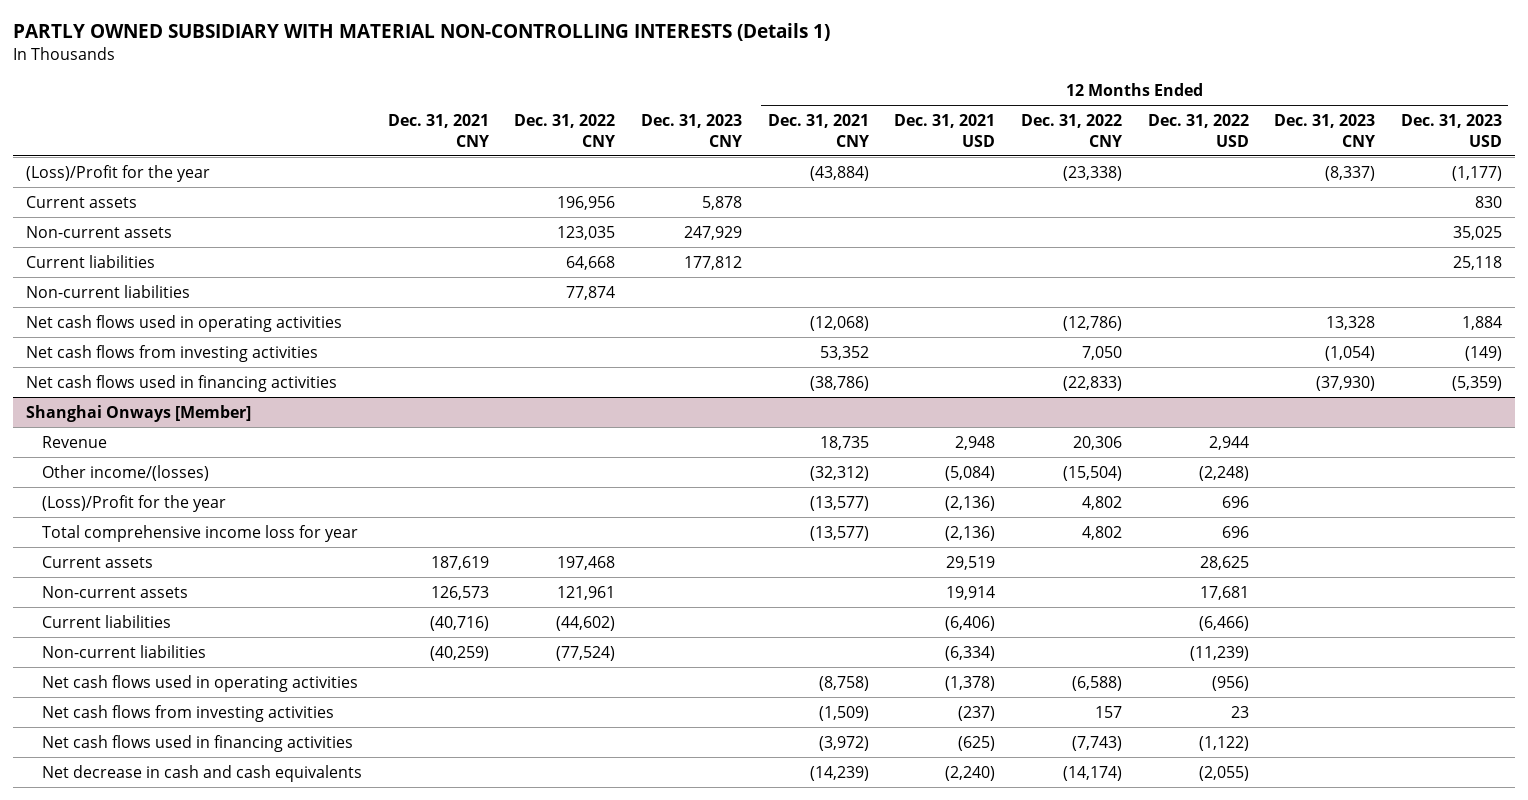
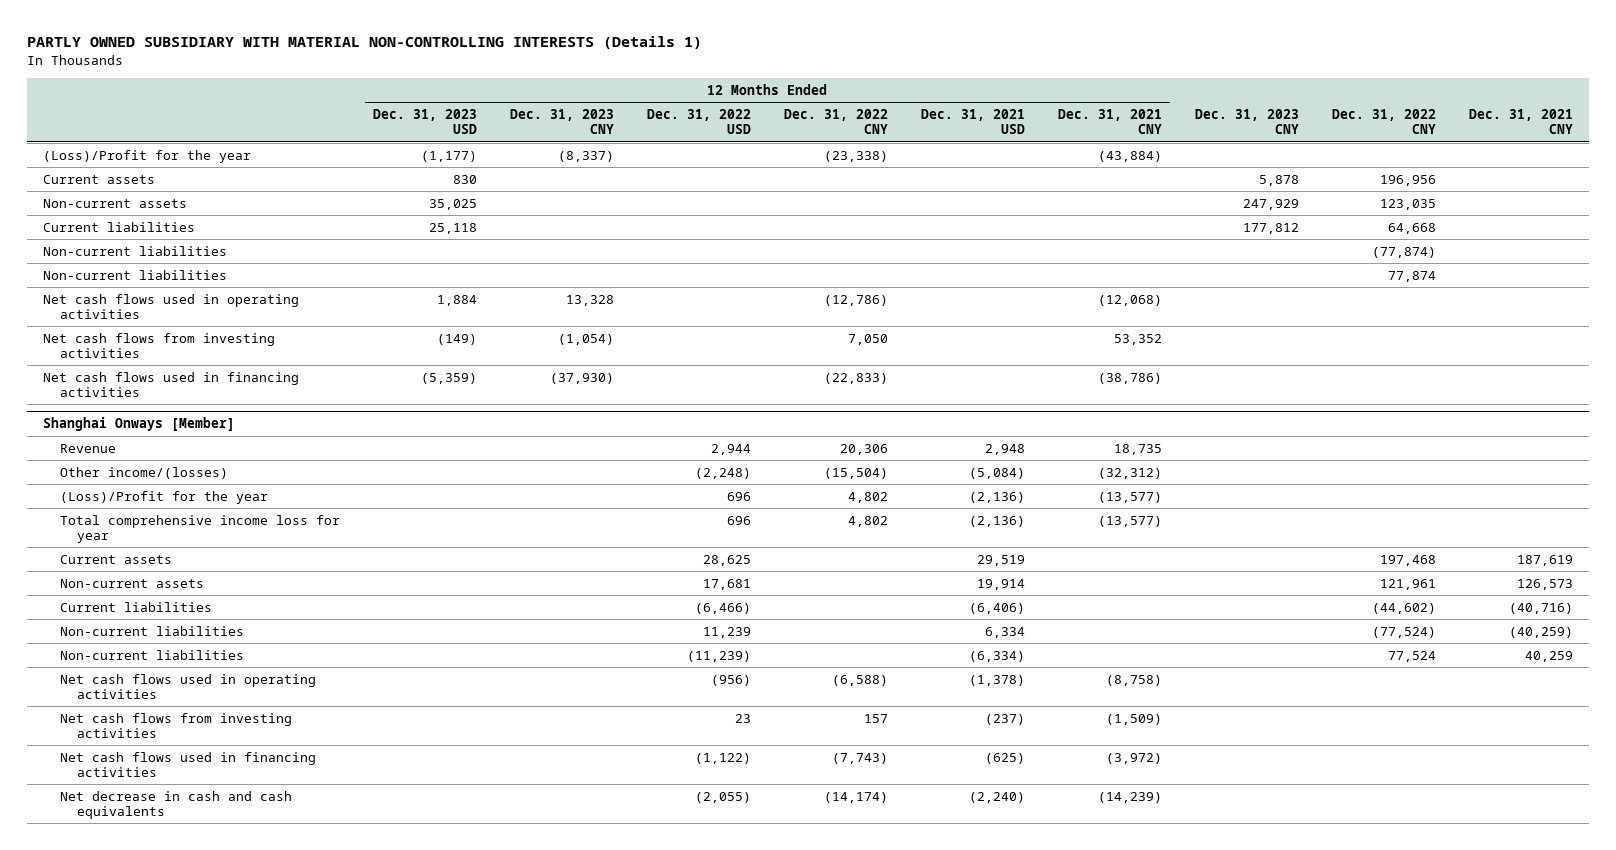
- | Dec. 31, 2021 CNY | Dec. 31, 2022 CNY | Dec. 31, 2023 CNY | 12 Months Ended Dec. 31, 2021 CNY | 12 Months Ended Dec. 31, 2021 USD | 12 Months Ended Dec. 31, 2022 CNY | 12 Months Ended Dec. 31, 2022 USD | 12 Months Ended Dec. 31, 2023 CNY | 12 Months Ended Dec. 31, 2023 USD
+ | 12 Months Ended Dec. 31, 2023 USD | 12 Months Ended Dec. 31, 2023 CNY | 12 Months Ended Dec. 31, 2022 USD | 12 Months Ended Dec. 31, 2022 CNY | 12 Months Ended Dec. 31, 2021 USD | 12 Months Ended Dec. 31, 2021 CNY | Dec. 31, 2023 CNY | Dec. 31, 2022 CNY | Dec. 31, 2021 CNY
+ Non-current liabilities | | | | | | | | (77,874) |
@ Shanghai Onways [Member]
- Non-current liabilities | (40,259) | (77,524) | | | (6,334) | | (11,239) | |
+ Non-current liabilities | | | 11,239 | | 6,334 | | | (77,524) | (40,259)
+ Non-current liabilities | | | (11,239) | | (6,334) | | | 77,524 | 40,259

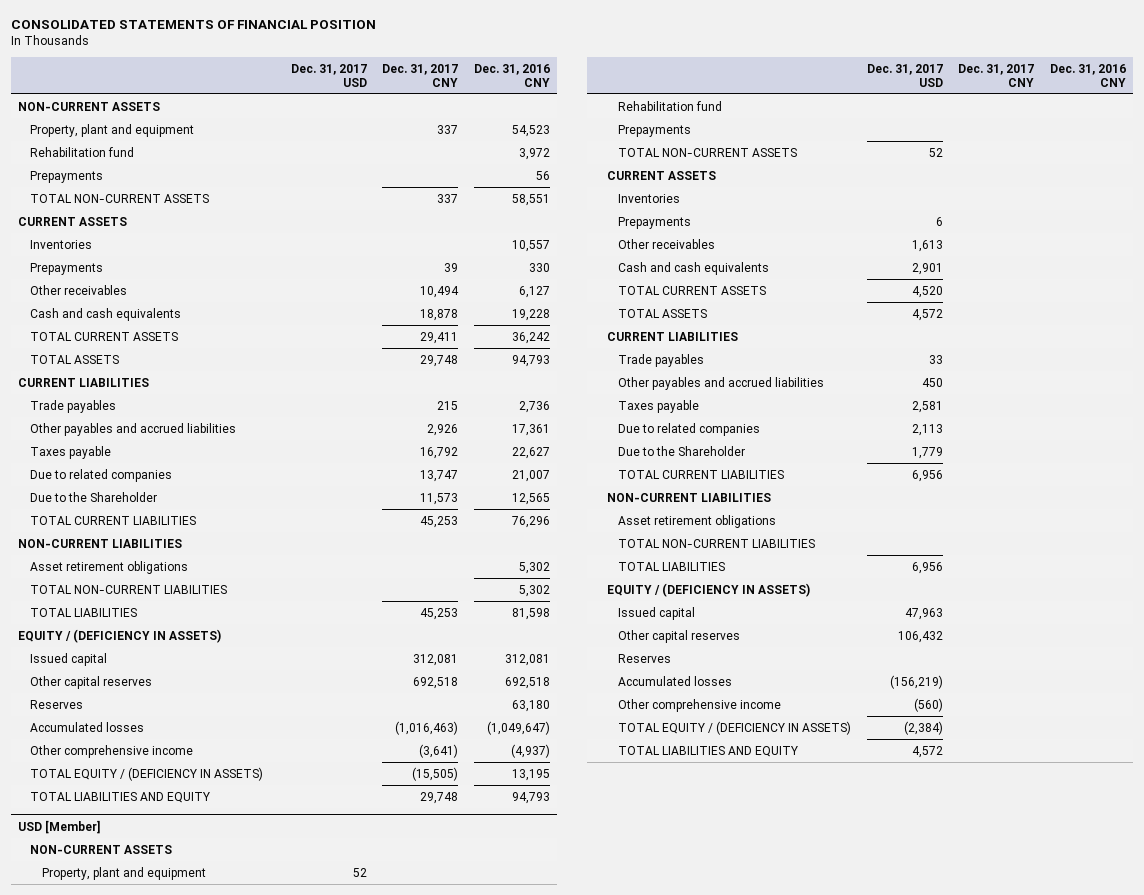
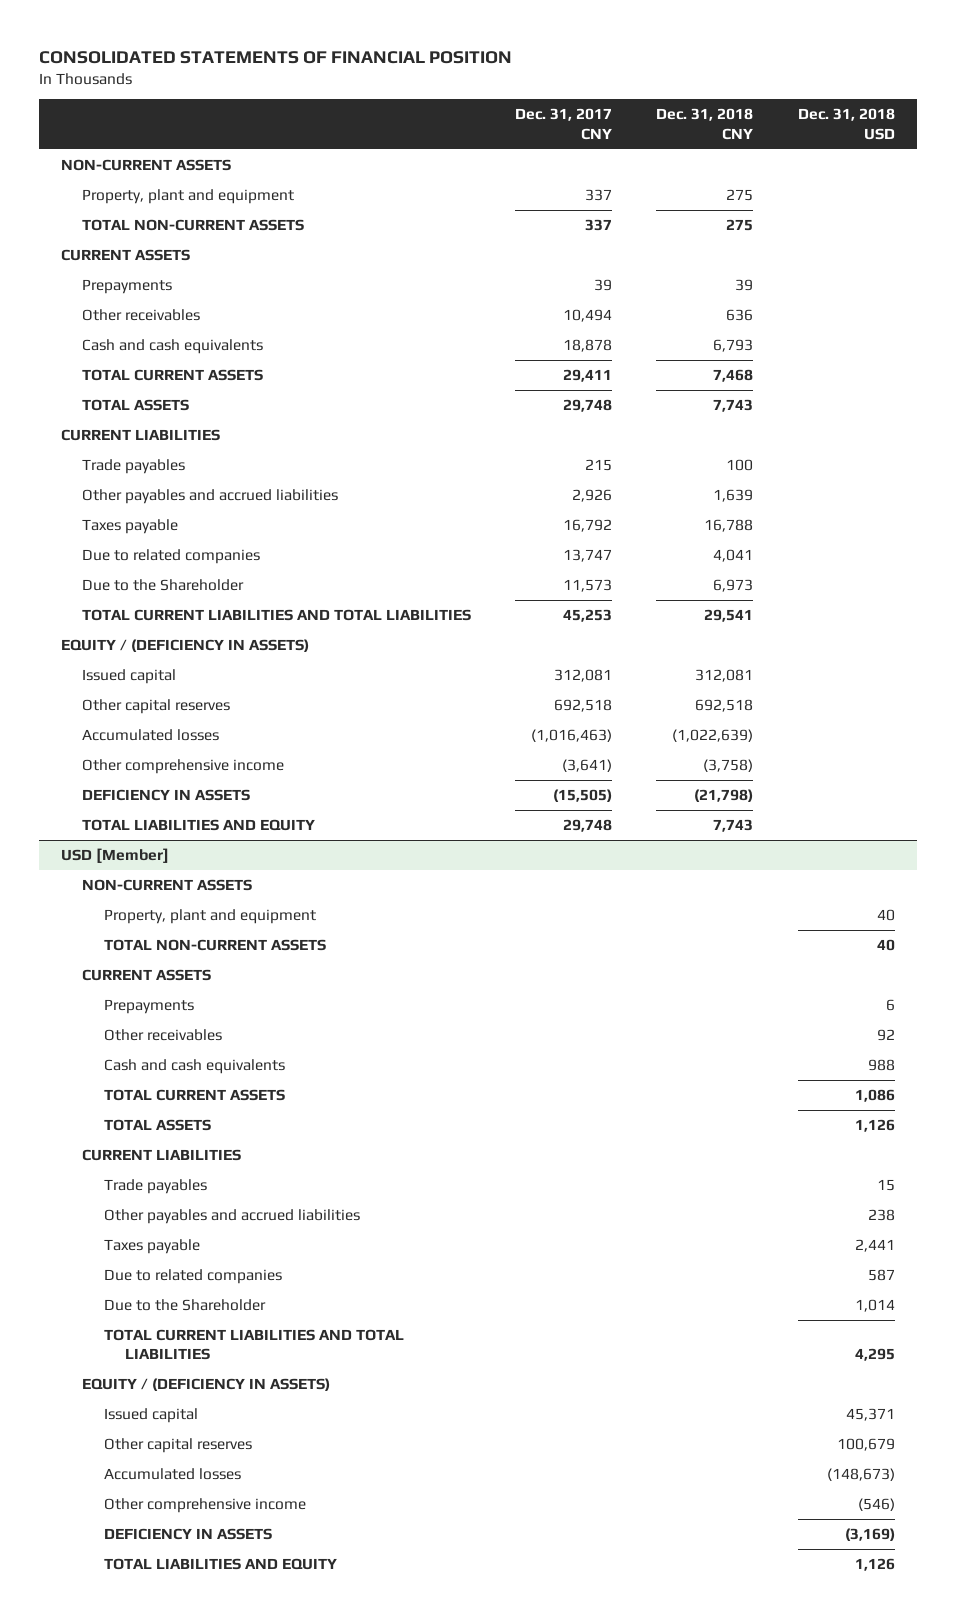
- | Dec. 31, 2017 USD | Dec. 31, 2017 CNY | Dec. 31, 2016 CNY
+ | Dec. 31, 2017 CNY | Dec. 31, 2018 CNY | Dec. 31, 2018 USD
- Rehabilitation fund | | | 3,972
- Prepayments | | | 56
- Inventories | | | 10,557
- TOTAL CURRENT LIABILITIES | | 45,253 | 76,296
- NON-CURRENT LIABILITIES
- Asset retirement obligations | | | 5,302
- TOTAL NON-CURRENT LIABILITIES | | | 5,302
- TOTAL LIABILITIES | | 45,253 | 81,598
+ TOTAL CURRENT LIABILITIES AND TOTAL LIABILITIES | 45,253 | 29,541 |
- Reserves | | | 63,180
- TOTAL EQUITY / (DEFICIENCY IN ASSETS) | | (15,505) | 13,195
+ DEFICIENCY IN ASSETS | (15,505) | (21,798) |
@ USD [Member]
- Rehabilitation fund
- Prepayments
- Inventories
- TOTAL CURRENT LIABILITIES | 6,956 | |
- NON-CURRENT LIABILITIES
- Asset retirement obligations
- TOTAL NON-CURRENT LIABILITIES
- TOTAL LIABILITIES | 6,956 | |
+ TOTAL CURRENT LIABILITIES AND TOTAL LIABILITIES | | | 4,295
- Reserves
- TOTAL EQUITY / (DEFICIENCY IN ASSETS) | (2,384) | |
+ DEFICIENCY IN ASSETS | | | (3,169)

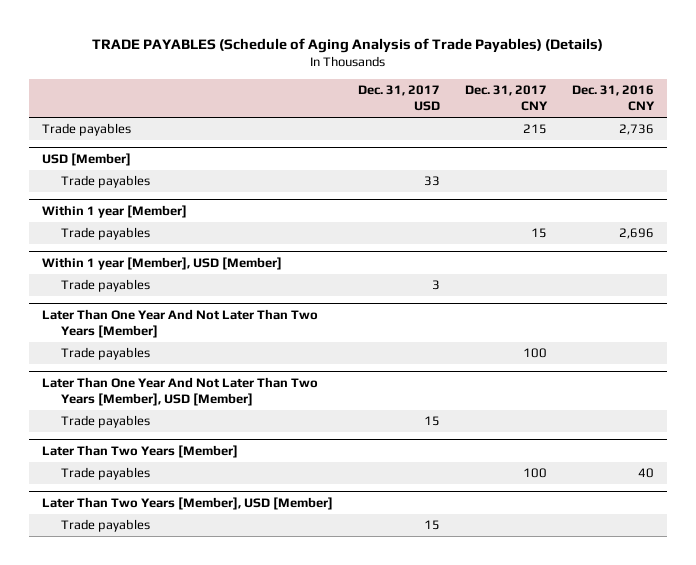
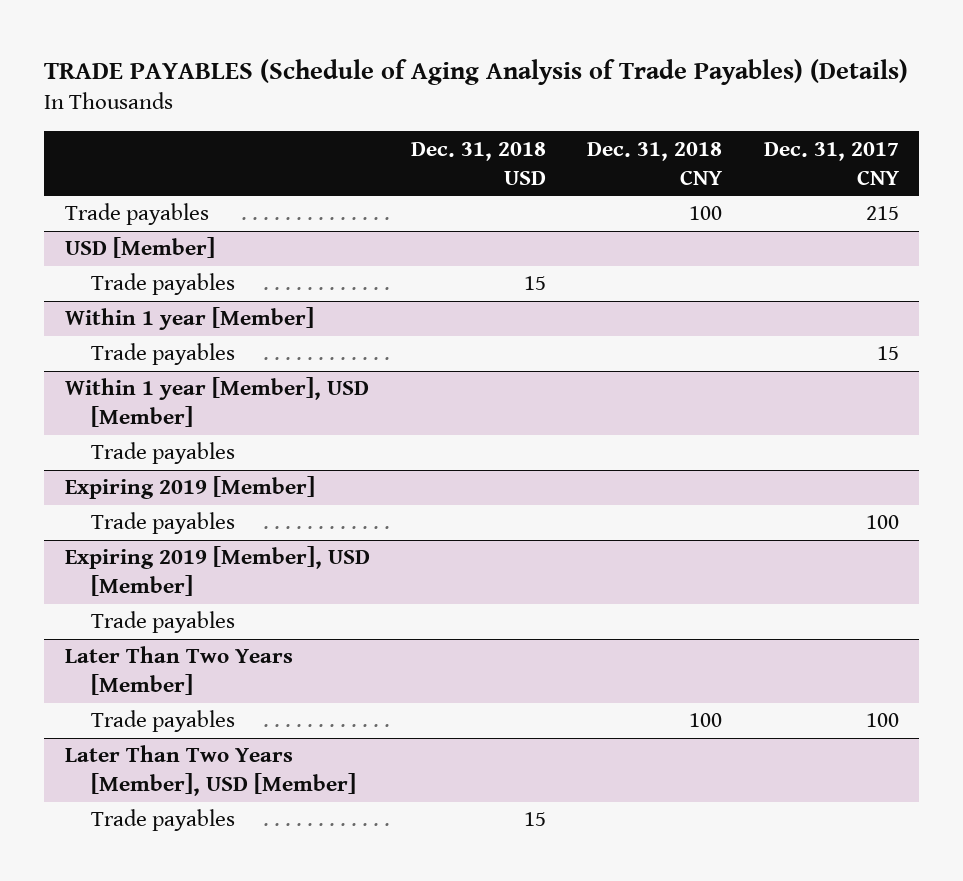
- | Dec. 31, 2017 USD | Dec. 31, 2017 CNY | Dec. 31, 2016 CNY
+ | Dec. 31, 2018 USD | Dec. 31, 2018 CNY | Dec. 31, 2017 CNY
- Later Than One Year And Not Later Than Two Years [Member]
+ Expiring 2019 [Member]
- Later Than One Year And Not Later Than Two Years [Member], USD [Member]
- Trade payables | 15 | |
+ Expiring 2019 [Member], USD [Member]
+ Trade payables

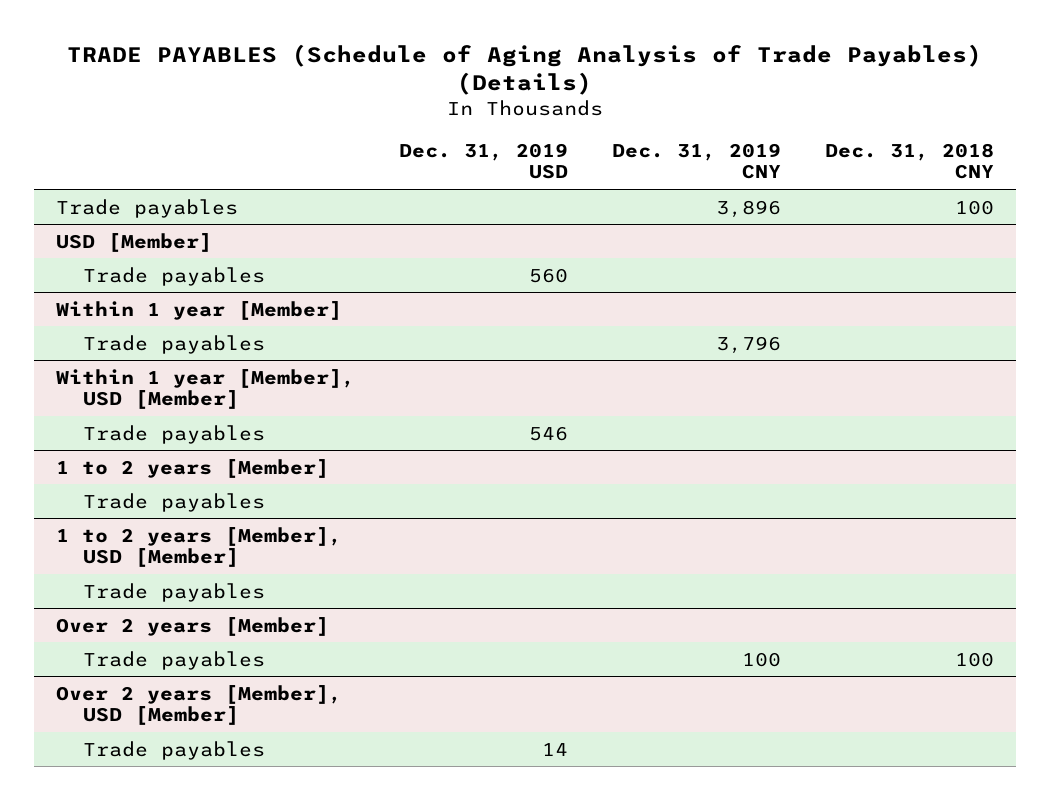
- | Dec. 31, 2018 USD | Dec. 31, 2018 CNY | Dec. 31, 2017 CNY
+ | Dec. 31, 2019 USD | Dec. 31, 2019 CNY | Dec. 31, 2018 CNY
- Expiring 2019 [Member]
+ 1 to 2 years [Member]
- Expiring 2019 [Member], USD [Member]
- Trade payables
- Later Than Two Years [Member]
+ 1 to 2 years [Member], USD [Member]
+ Trade payables
+ Over 2 years [Member]
- Later Than Two Years [Member], USD [Member]
- Trade payables | 15 | |
+ Over 2 years [Member], USD [Member]
+ Trade payables | 14 | |

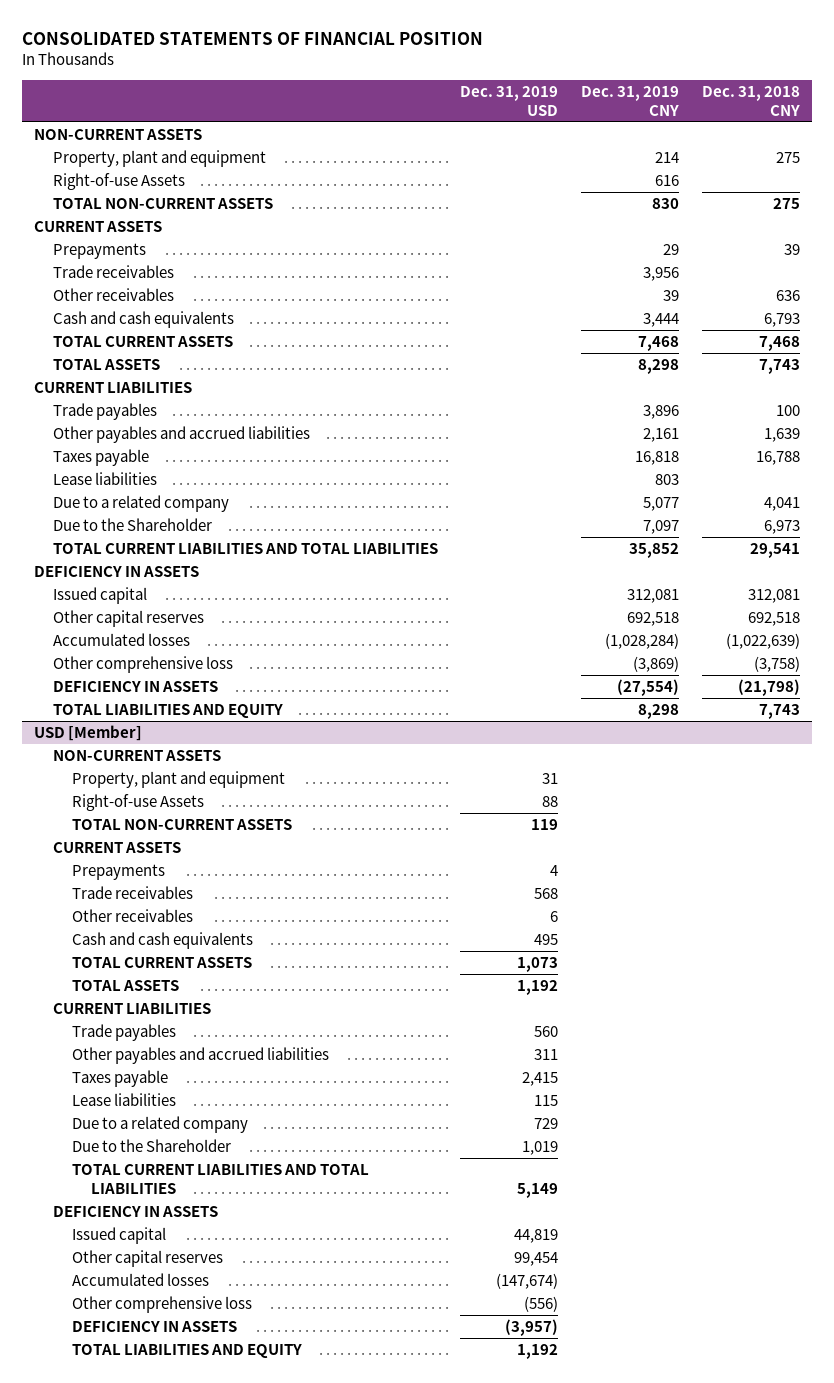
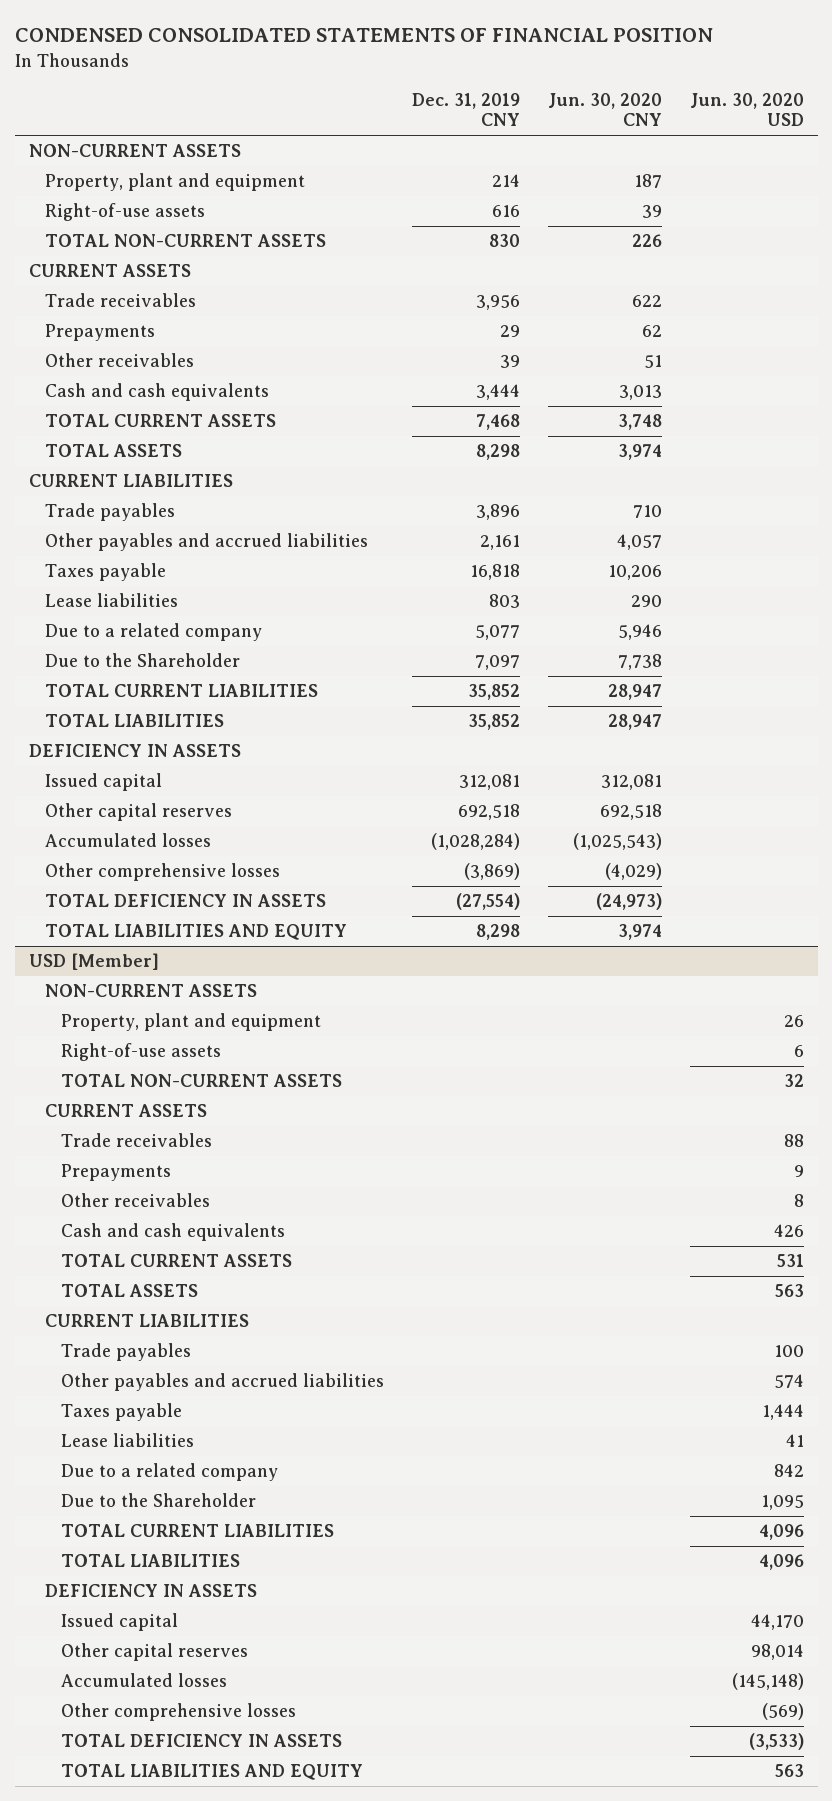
- CONSOLIDATED STATEMENTS OF FINANCIAL POSITION
+ CONDENSED CONSOLIDATED STATEMENTS OF FINANCIAL POSITION
- | Dec. 31, 2019 USD | Dec. 31, 2019 CNY | Dec. 31, 2018 CNY
+ | Dec. 31, 2019 CNY | Jun. 30, 2020 CNY | Jun. 30, 2020 USD
- Right-of-use Assets | | 616 |
+ Right-of-use assets | 616 | 39 |
moved down: Prepayments | 29 | 62 |
- TOTAL CURRENT LIABILITIES AND TOTAL LIABILITIES | | 35,852 | 29,541
+ TOTAL CURRENT LIABILITIES | 35,852 | 28,947 |
+ TOTAL LIABILITIES | 35,852 | 28,947 |
- Other comprehensive loss | | (3,869) | (3,758)
- DEFICIENCY IN ASSETS | | (27,554) | (21,798)
+ Other comprehensive losses | (3,869) | (4,029) |
+ TOTAL DEFICIENCY IN ASSETS | (27,554) | (24,973) |
@ USD [Member]
- Right-of-use Assets | 88 | |
+ Right-of-use assets | | | 6
moved down: Prepayments | | | 9
- TOTAL CURRENT LIABILITIES AND TOTAL LIABILITIES | 5,149 | |
+ TOTAL CURRENT LIABILITIES | | | 4,096
+ TOTAL LIABILITIES | | | 4,096
- Other comprehensive loss | (556) | |
- DEFICIENCY IN ASSETS | (3,957) | |
+ Other comprehensive losses | | | (569)
+ TOTAL DEFICIENCY IN ASSETS | | | (3,533)

